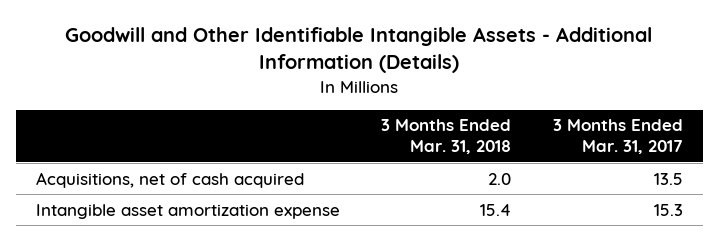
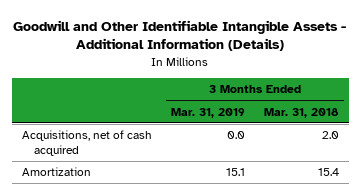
- | 3 Months Ended Mar. 31, 2018 | 3 Months Ended Mar. 31, 2017
+ | 3 Months Ended Mar. 31, 2019 | 3 Months Ended Mar. 31, 2018
- Intangible asset amortization expense | 15.4 | 15.3
+ Amortization | 15.1 | 15.4

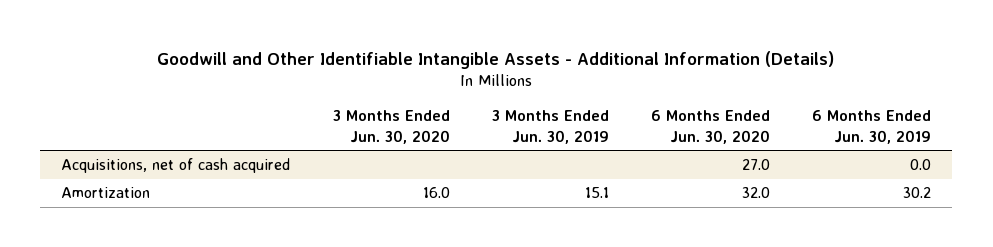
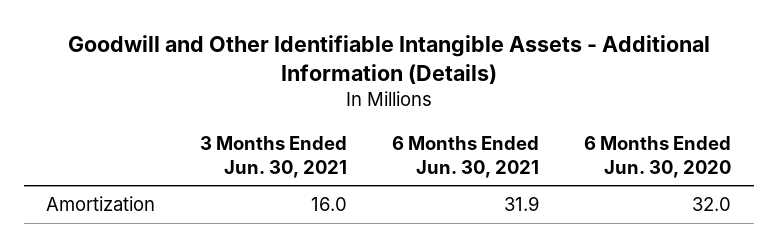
- | 3 Months Ended Jun. 30, 2020 | 3 Months Ended Jun. 30, 2019 | 6 Months Ended Jun. 30, 2020 | 6 Months Ended Jun. 30, 2019
+ | 3 Months Ended Jun. 30, 2021 | 6 Months Ended Jun. 30, 2021 | 6 Months Ended Jun. 30, 2020
- Acquisitions, net of cash acquired | | | 27.0 | 0.0

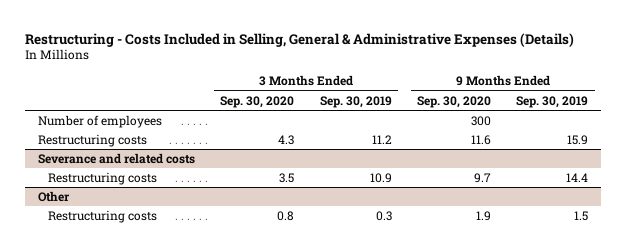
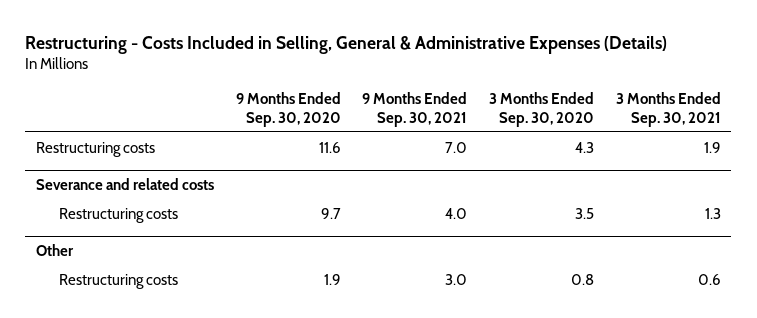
- | 3 Months Ended Sep. 30, 2020 | 3 Months Ended Sep. 30, 2019 | 9 Months Ended Sep. 30, 2020 | 9 Months Ended Sep. 30, 2019
+ | 9 Months Ended Sep. 30, 2020 | 9 Months Ended Sep. 30, 2021 | 3 Months Ended Sep. 30, 2020 | 3 Months Ended Sep. 30, 2021
- Number of employees | | | 300 |

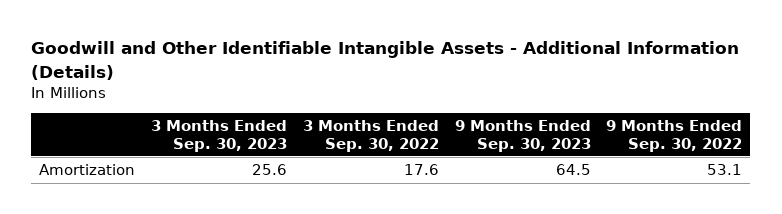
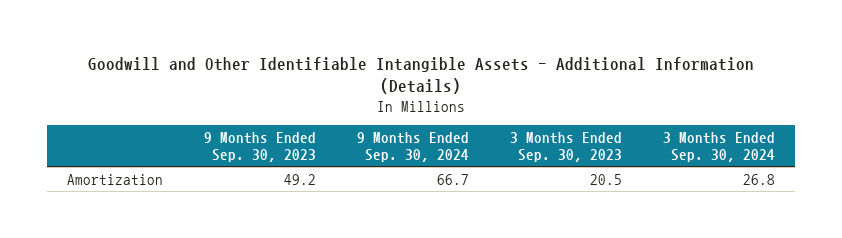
- | 3 Months Ended Sep. 30, 2023 | 3 Months Ended Sep. 30, 2022 | 9 Months Ended Sep. 30, 2023 | 9 Months Ended Sep. 30, 2022
+ | 9 Months Ended Sep. 30, 2023 | 9 Months Ended Sep. 30, 2024 | 3 Months Ended Sep. 30, 2023 | 3 Months Ended Sep. 30, 2024
- Amortization | 25.6 | 17.6 | 64.5 | 53.1
+ Amortization | 49.2 | 66.7 | 20.5 | 26.8

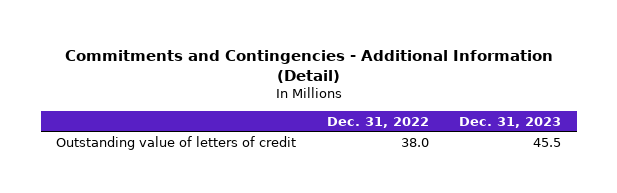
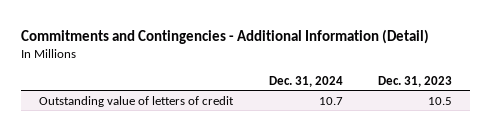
- | Dec. 31, 2022 | Dec. 31, 2023
+ | Dec. 31, 2024 | Dec. 31, 2023
- Outstanding value of letters of credit | 38.0 | 45.5
+ Outstanding value of letters of credit | 10.7 | 10.5

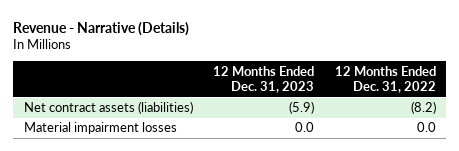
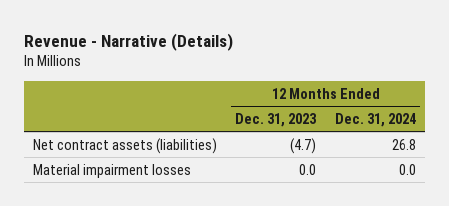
- | 12 Months Ended Dec. 31, 2023 | 12 Months Ended Dec. 31, 2022
+ | 12 Months Ended Dec. 31, 2023 | 12 Months Ended Dec. 31, 2024
- Net contract assets (liabilities) | (5.9) | (8.2)
+ Net contract assets (liabilities) | (4.7) | 26.8

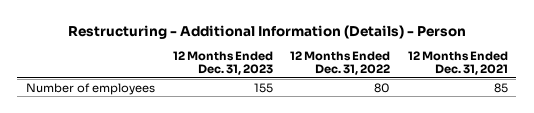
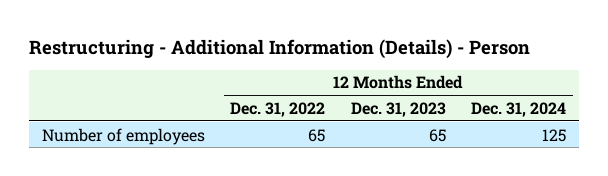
- | 12 Months Ended Dec. 31, 2023 | 12 Months Ended Dec. 31, 2022 | 12 Months Ended Dec. 31, 2021
+ | 12 Months Ended Dec. 31, 2022 | 12 Months Ended Dec. 31, 2023 | 12 Months Ended Dec. 31, 2024
- Number of employees | 155 | 80 | 85
+ Number of employees | 65 | 65 | 125

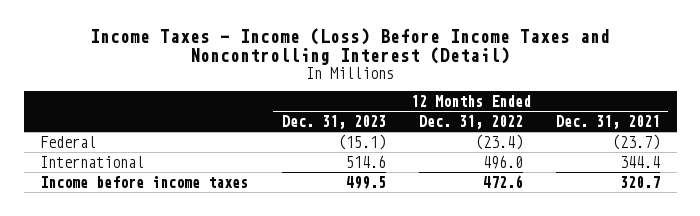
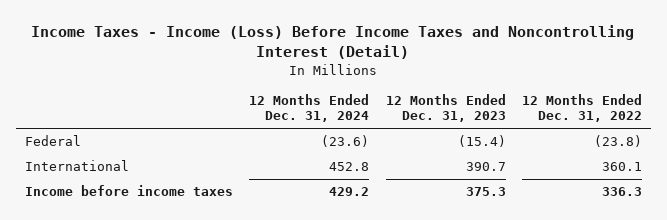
- | 12 Months Ended Dec. 31, 2023 | 12 Months Ended Dec. 31, 2022 | 12 Months Ended Dec. 31, 2021
+ | 12 Months Ended Dec. 31, 2024 | 12 Months Ended Dec. 31, 2023 | 12 Months Ended Dec. 31, 2022
- Federal | (15.1) | (23.4) | (23.7)
- International | 514.6 | 496.0 | 344.4
- Income before income taxes | 499.5 | 472.6 | 320.7
+ Federal | (23.6) | (15.4) | (23.8)
+ International | 452.8 | 390.7 | 360.1
+ Income before income taxes | 429.2 | 375.3 | 336.3

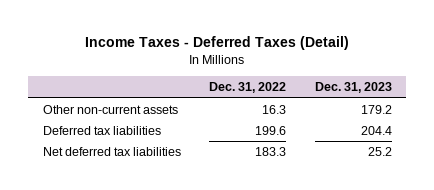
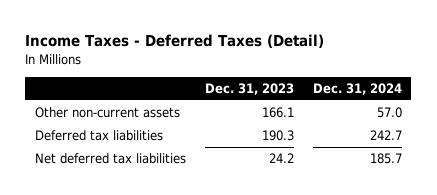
- | Dec. 31, 2022 | Dec. 31, 2023
+ | Dec. 31, 2023 | Dec. 31, 2024
- Other non-current assets | 16.3 | 179.2
- Deferred tax liabilities | 199.6 | 204.4
- Net deferred tax liabilities | 183.3 | 25.2
+ Other non-current assets | 166.1 | 57.0
+ Deferred tax liabilities | 190.3 | 242.7
+ Net deferred tax liabilities | 24.2 | 185.7

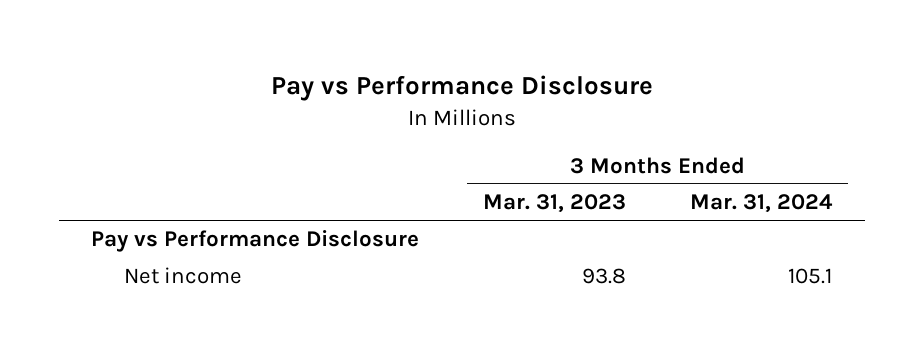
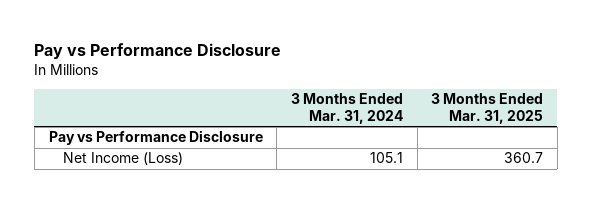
- | 3 Months Ended Mar. 31, 2023 | 3 Months Ended Mar. 31, 2024
+ | 3 Months Ended Mar. 31, 2024 | 3 Months Ended Mar. 31, 2025
- Net income | 93.8 | 105.1
+ Net Income (Loss) | 105.1 | 360.7

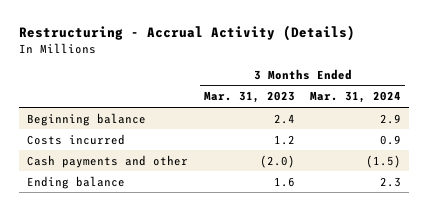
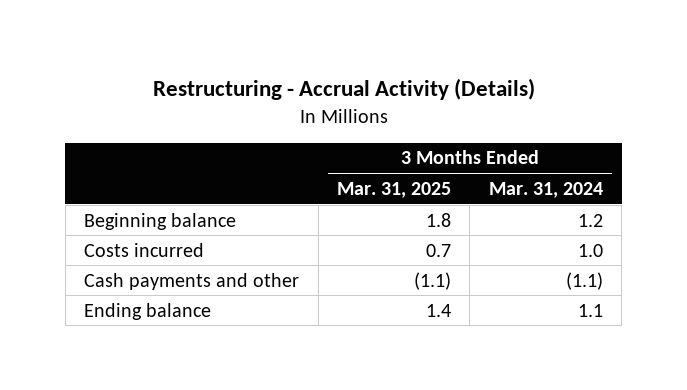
- | 3 Months Ended Mar. 31, 2023 | 3 Months Ended Mar. 31, 2024
+ | 3 Months Ended Mar. 31, 2025 | 3 Months Ended Mar. 31, 2024
- Beginning balance | 2.4 | 2.9
- Costs incurred | 1.2 | 0.9
- Cash payments and other | (2.0) | (1.5)
- Ending balance | 1.6 | 2.3
+ Beginning balance | 1.8 | 1.2
+ Costs incurred | 0.7 | 1.0
+ Cash payments and other | (1.1) | (1.1)
+ Ending balance | 1.4 | 1.1

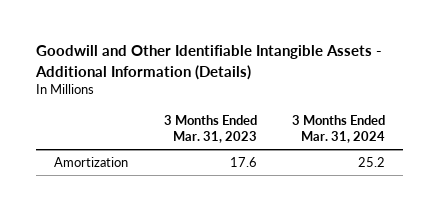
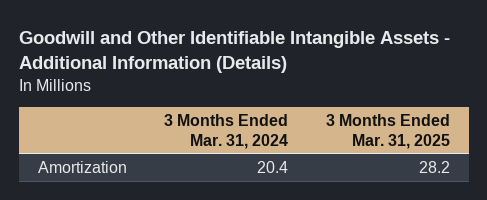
- | 3 Months Ended Mar. 31, 2023 | 3 Months Ended Mar. 31, 2024
+ | 3 Months Ended Mar. 31, 2024 | 3 Months Ended Mar. 31, 2025
- Amortization | 17.6 | 25.2
+ Amortization | 20.4 | 28.2

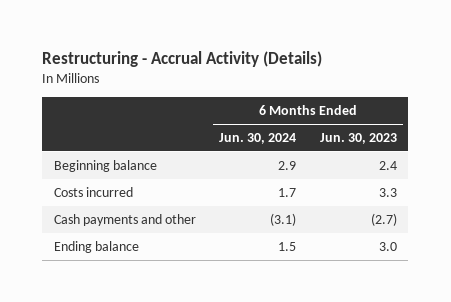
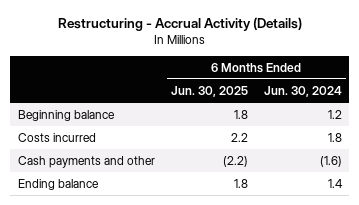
- | 6 Months Ended Jun. 30, 2024 | 6 Months Ended Jun. 30, 2023
+ | 6 Months Ended Jun. 30, 2025 | 6 Months Ended Jun. 30, 2024
- Beginning balance | 2.9 | 2.4
- Costs incurred | 1.7 | 3.3
- Cash payments and other | (3.1) | (2.7)
- Ending balance | 1.5 | 3.0
+ Beginning balance | 1.8 | 1.2
+ Costs incurred | 2.2 | 1.8
+ Cash payments and other | (2.2) | (1.6)
+ Ending balance | 1.8 | 1.4

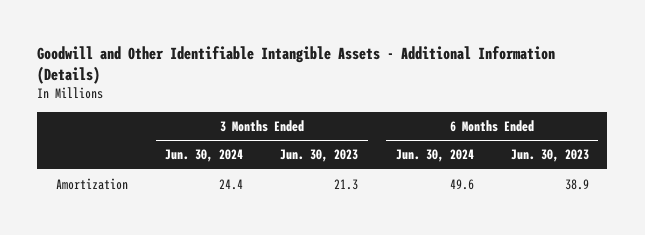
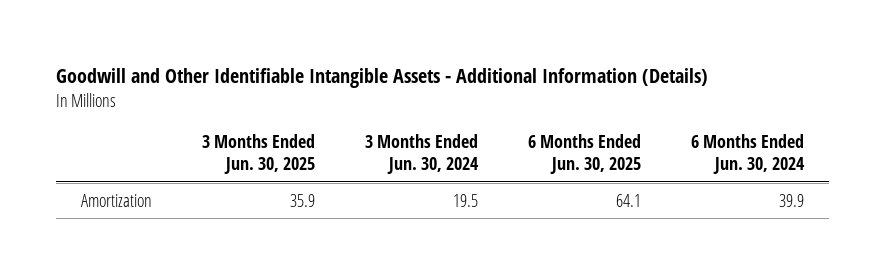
- | 3 Months Ended Jun. 30, 2024 | 3 Months Ended Jun. 30, 2023 | 6 Months Ended Jun. 30, 2024 | 6 Months Ended Jun. 30, 2023
+ | 3 Months Ended Jun. 30, 2025 | 3 Months Ended Jun. 30, 2024 | 6 Months Ended Jun. 30, 2025 | 6 Months Ended Jun. 30, 2024
- Amortization | 24.4 | 21.3 | 49.6 | 38.9
+ Amortization | 35.9 | 19.5 | 64.1 | 39.9

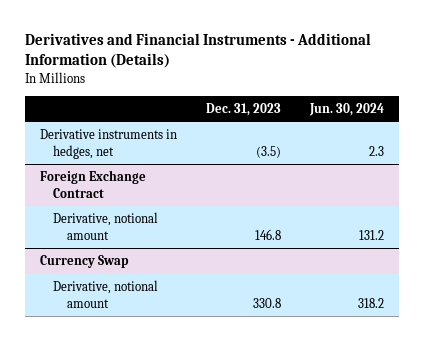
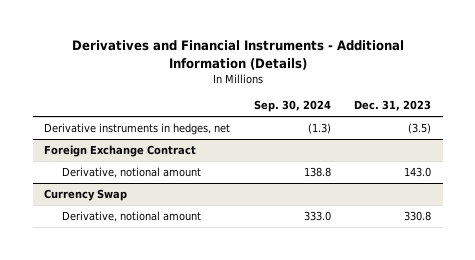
- | Dec. 31, 2023 | Jun. 30, 2024
+ | Sep. 30, 2024 | Dec. 31, 2023
@ Foreign Exchange Contract
- Derivative, notional amount | 146.8 | 131.2
+ Derivative, notional amount | 138.8 | 143.0

